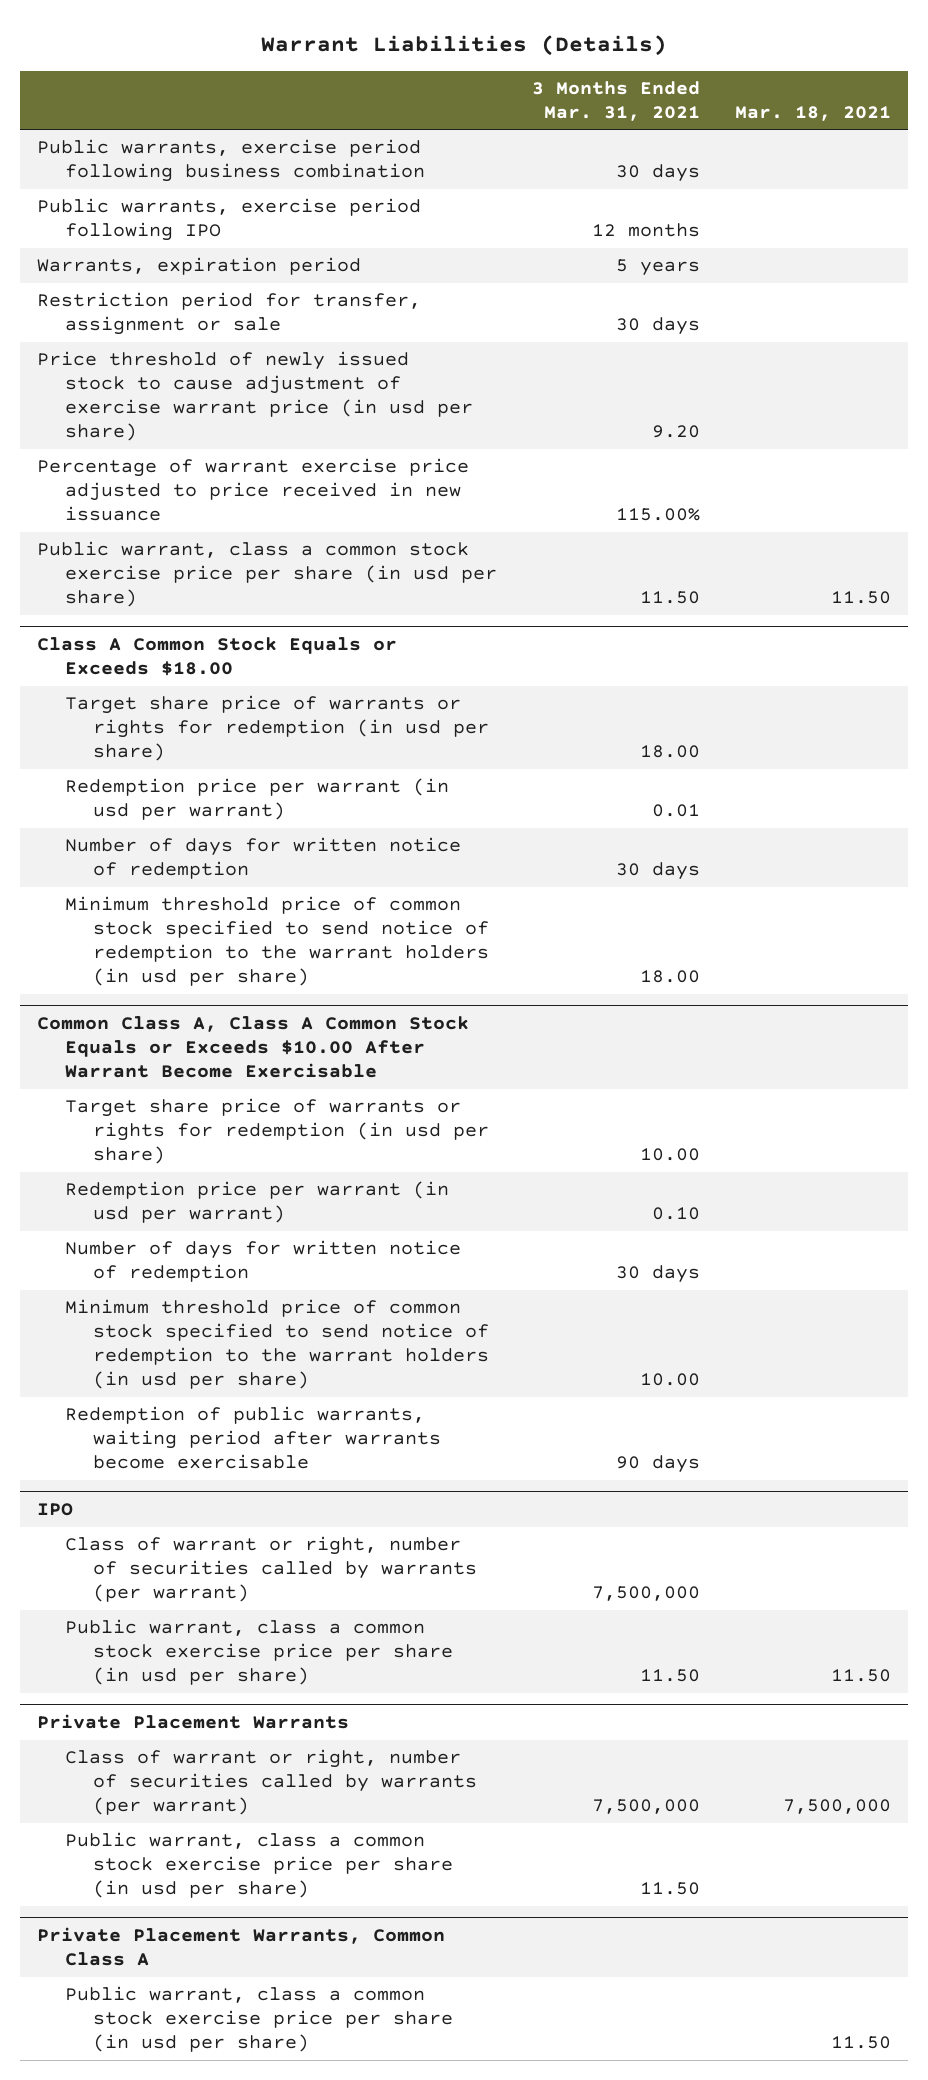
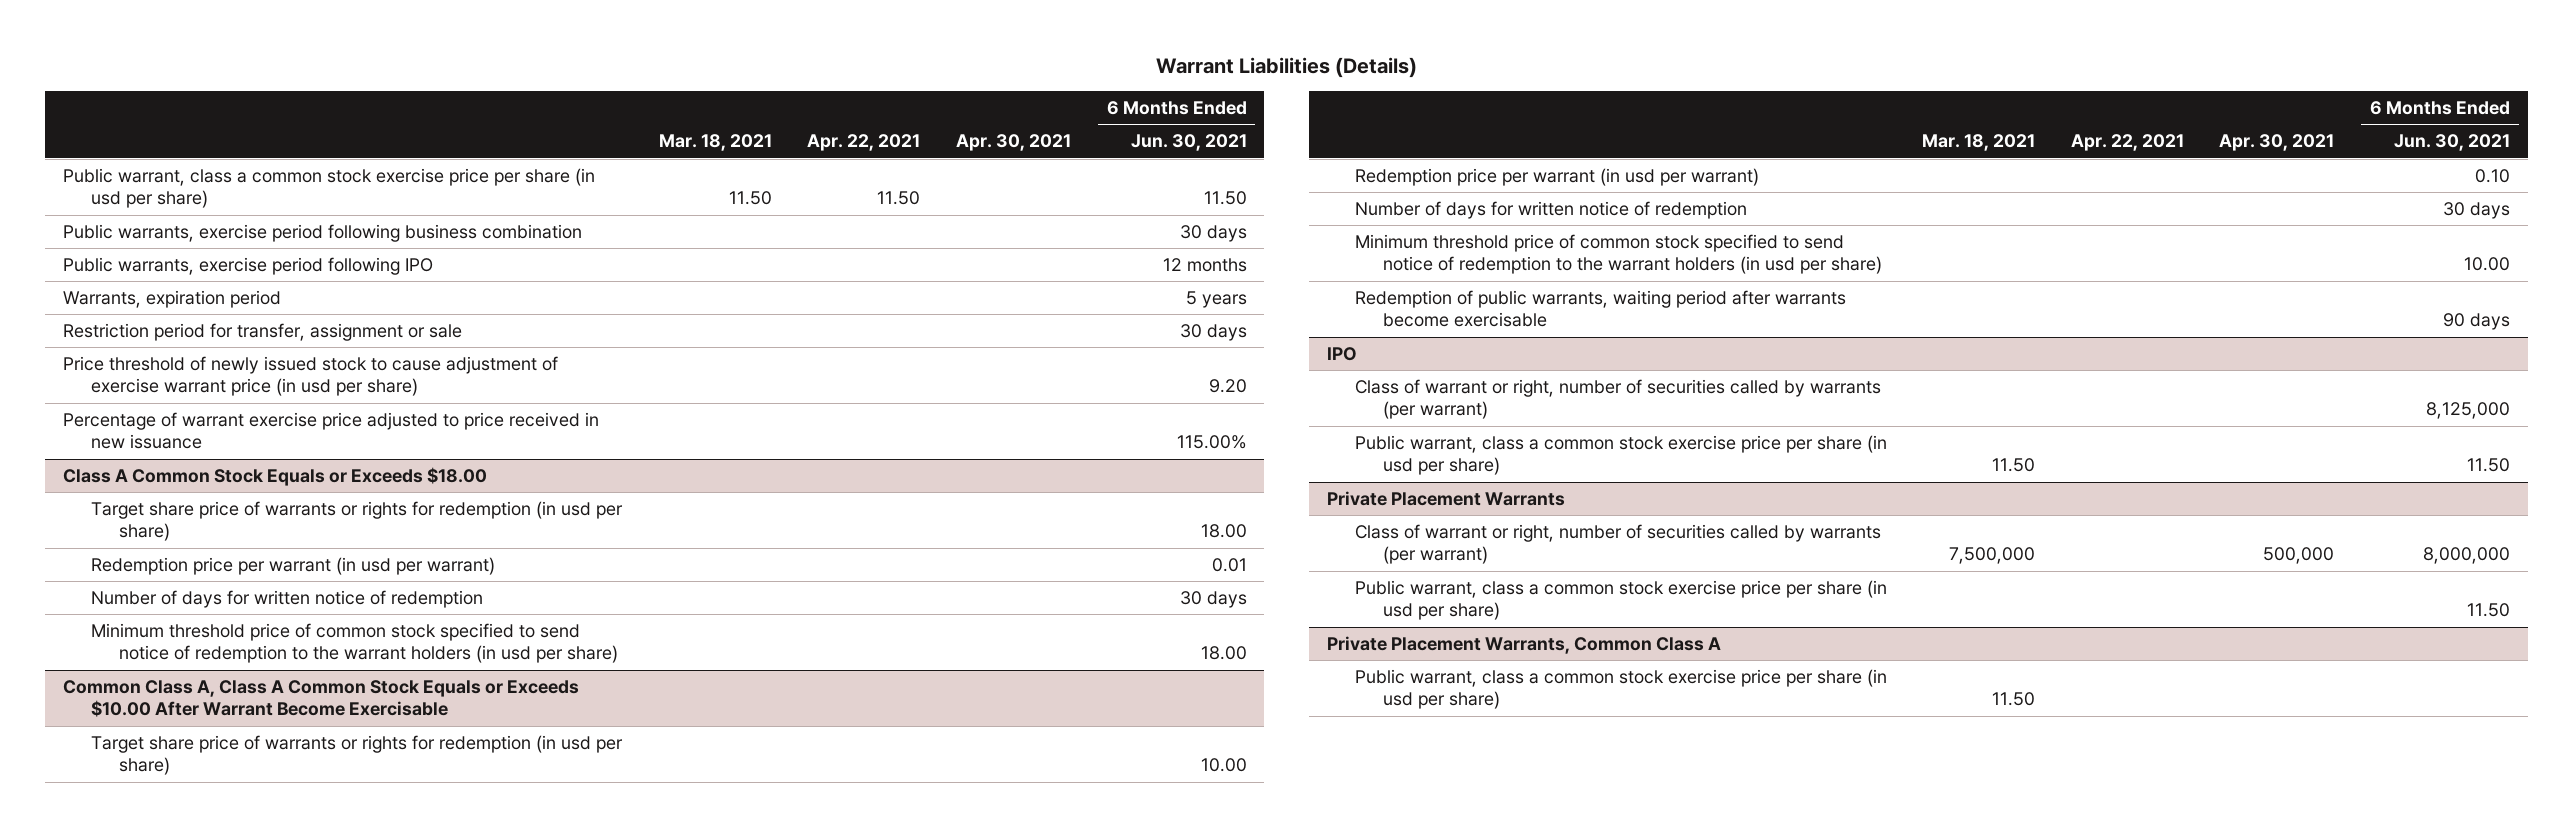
- | 3 Months Ended Mar. 31, 2021 | Mar. 18, 2021
+ | Mar. 18, 2021 | Apr. 22, 2021 | Apr. 30, 2021 | 6 Months Ended Jun. 30, 2021
moved up: Public warrant, class a common stock exercise price per share (in usd per share) | 11.50 | 11.50 | | 11.50

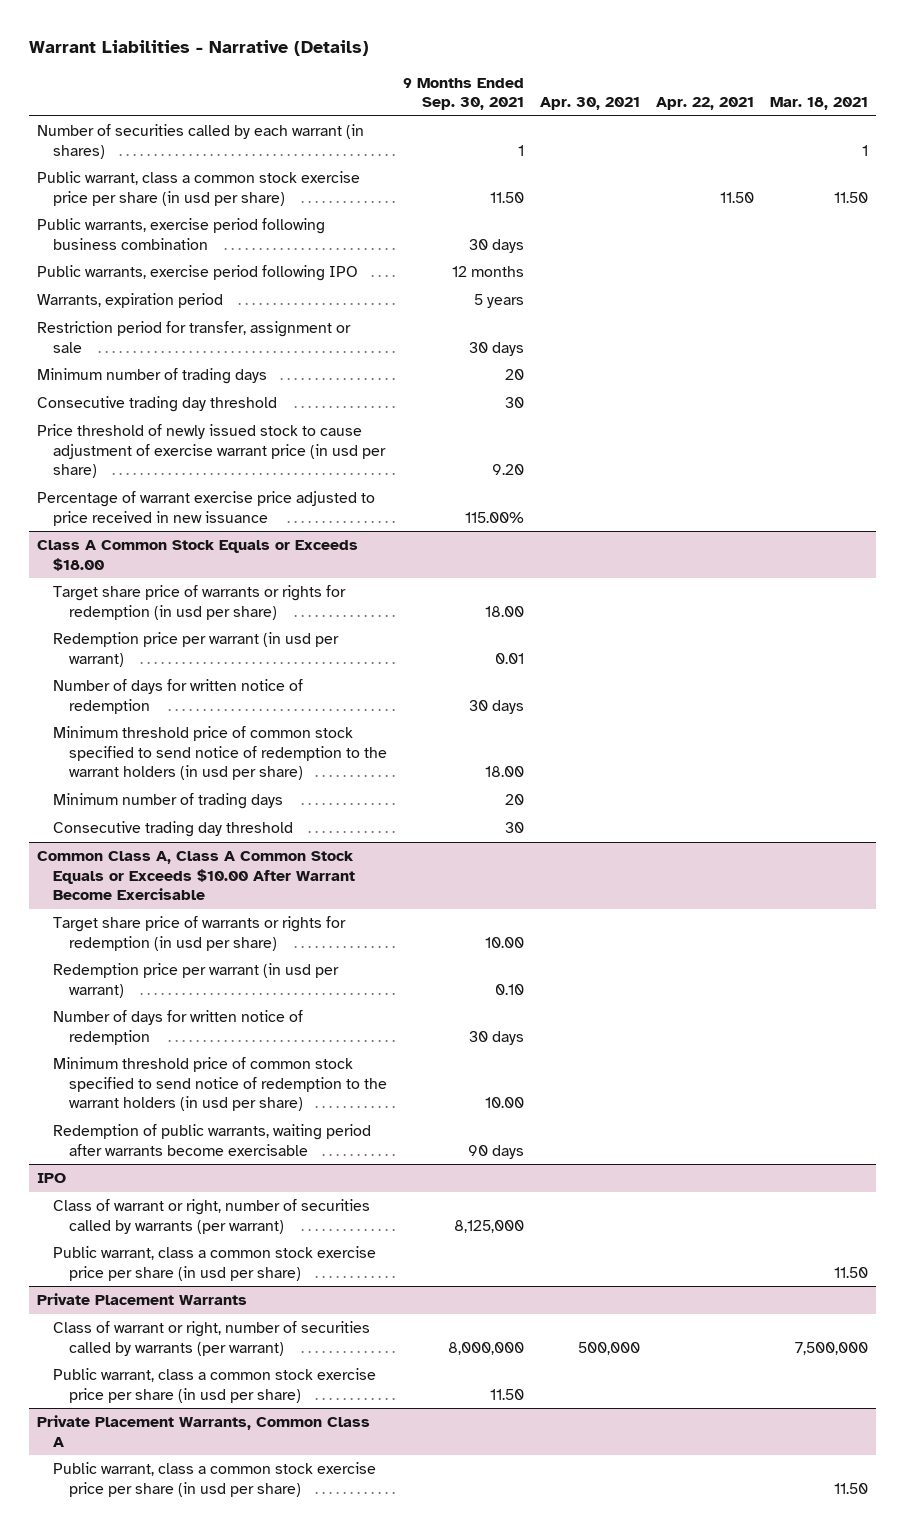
- Warrant Liabilities (Details)
+ Warrant Liabilities - Narrative (Details)
- | Mar. 18, 2021 | Apr. 22, 2021 | Apr. 30, 2021 | 6 Months Ended Jun. 30, 2021
+ | 9 Months Ended Sep. 30, 2021 | Apr. 30, 2021 | Apr. 22, 2021 | Mar. 18, 2021
+ Number of securities called by each warrant (in shares) | 1 | | | 1
+ Minimum number of trading days | 20 | | |
+ Consecutive trading day threshold | 30 | | |
@ Class A Common Stock Equals or Exceeds $18.00
+ Minimum number of trading days | 20 | | |
+ Consecutive trading day threshold | 30 | | |

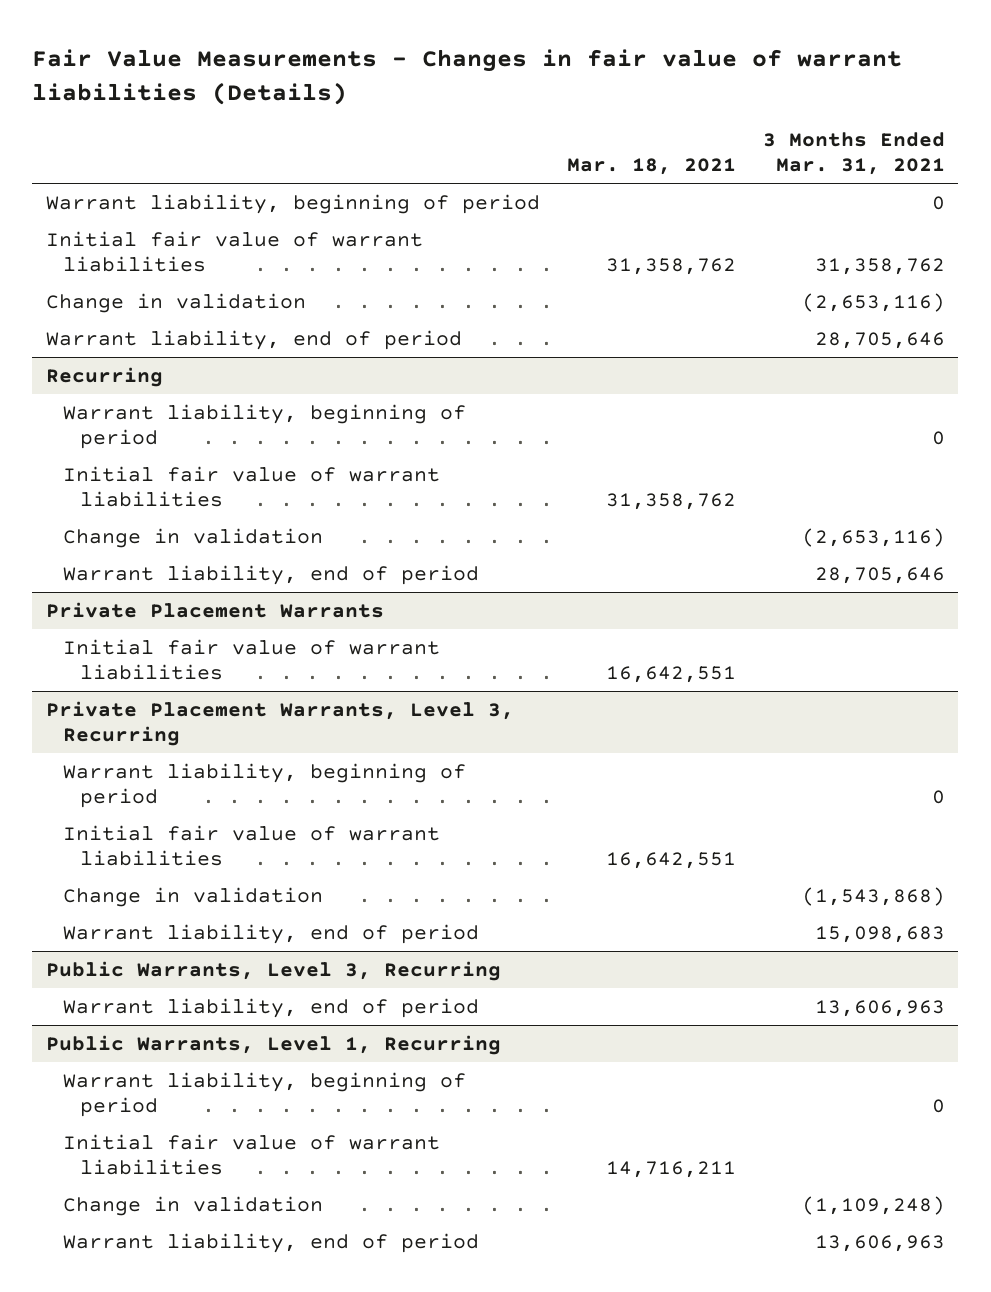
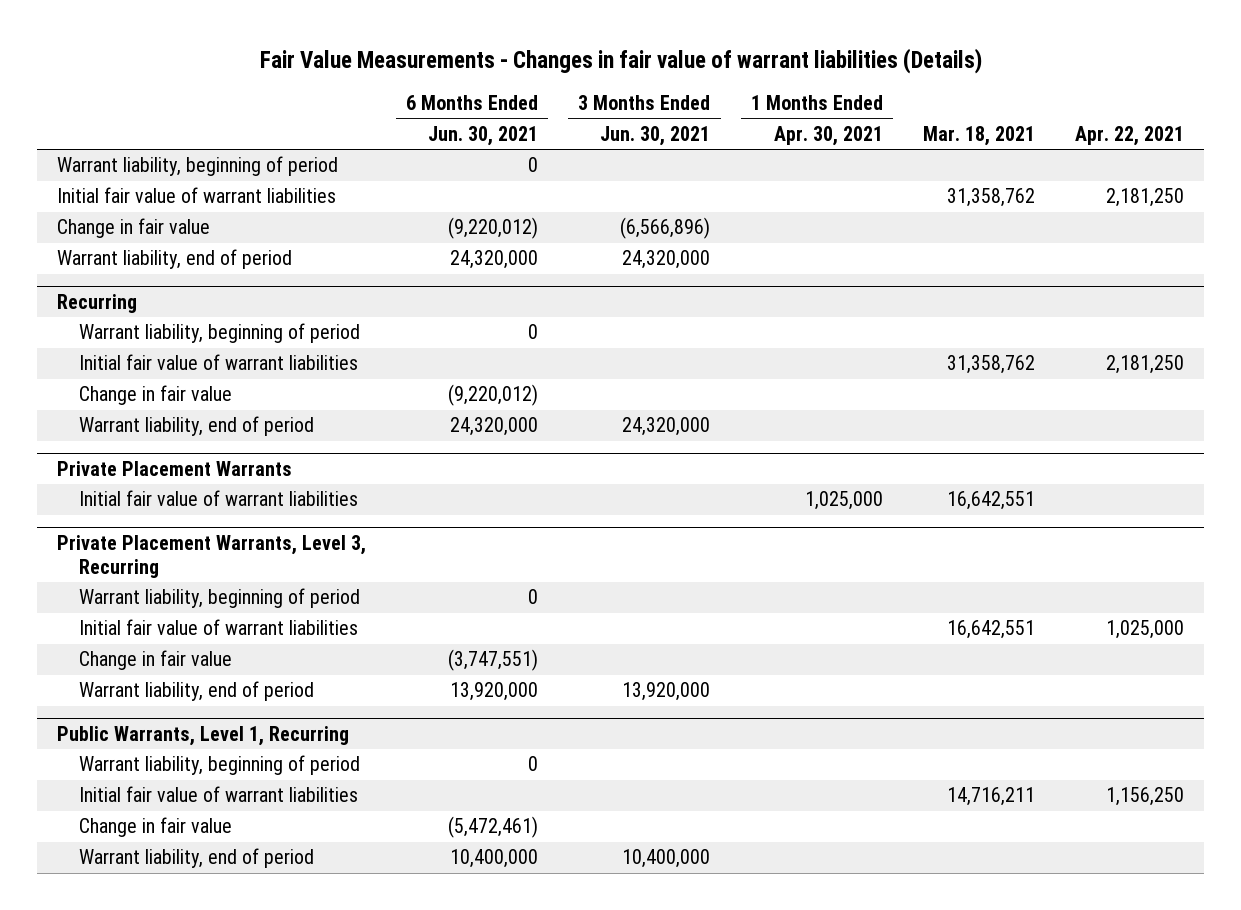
- | Mar. 18, 2021 | 3 Months Ended Mar. 31, 2021
+ | 6 Months Ended Jun. 30, 2021 | 3 Months Ended Jun. 30, 2021 | 1 Months Ended Apr. 30, 2021 | Mar. 18, 2021 | Apr. 22, 2021
- Change in validation | | (2,653,116)
+ Change in fair value | (9,220,012) | (6,566,896) | | |
@ Recurring
- Change in validation | | (2,653,116)
+ Change in fair value | (9,220,012) | | | |
@ Private Placement Warrants, Level 3, Recurring
- Change in validation | | (1,543,868)
+ Change in fair value | (3,747,551) | | | |
- Public Warrants, Level 3, Recurring
- Warrant liability, end of period | | 13,606,963
@ Public Warrants, Level 1, Recurring
- Change in validation | | (1,109,248)
+ Change in fair value | (5,472,461) | | | |

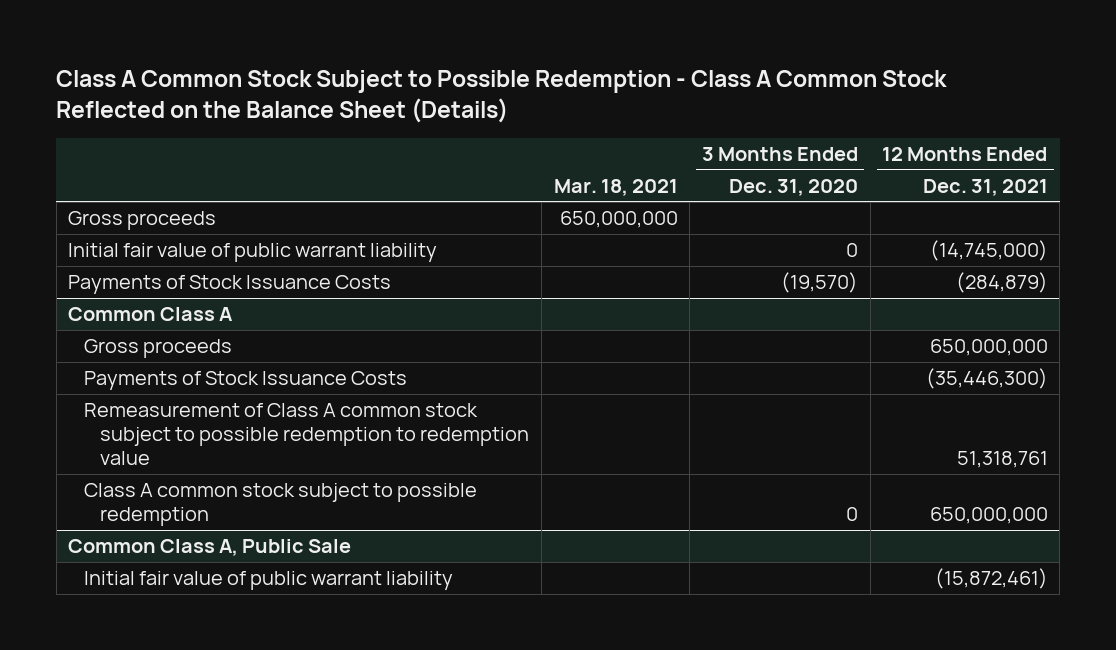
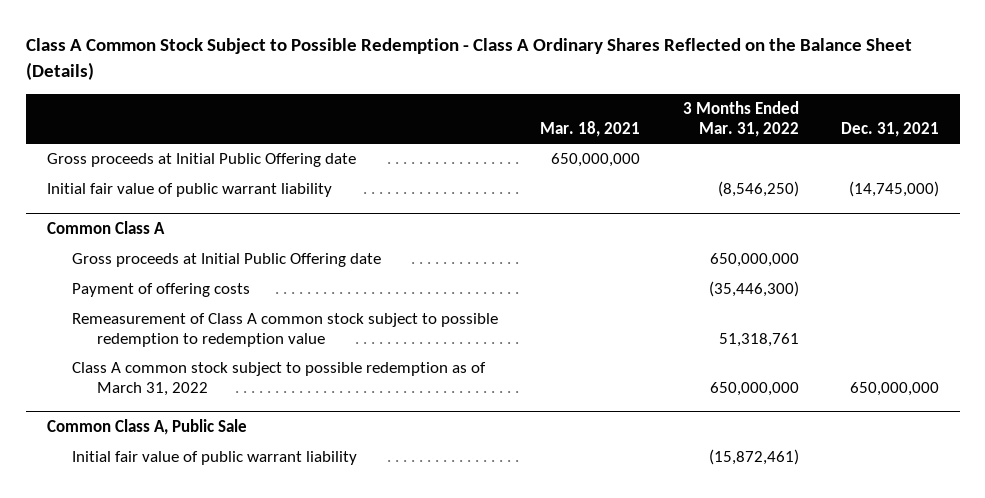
- Class A Common Stock Subject to Possible Redemption - Class A Common Stock Reflected on the Balance Sheet (Details)
+ Class A Common Stock Subject to Possible Redemption - Class A Ordinary Shares Reflected on the Balance Sheet (Details)
- | Mar. 18, 2021 | 3 Months Ended Dec. 31, 2020 | 12 Months Ended Dec. 31, 2021
+ | Mar. 18, 2021 | 3 Months Ended Mar. 31, 2022 | Dec. 31, 2021
- Gross proceeds | 650,000,000 | |
+ Gross proceeds at Initial Public Offering date | 650,000,000 | |
- Payments of Stock Issuance Costs | | (19,570) | (284,879)
@ Common Class A
- Gross proceeds | | | 650,000,000
- Payments of Stock Issuance Costs | | | (35,446,300)
+ Gross proceeds at Initial Public Offering date | | 650,000,000 |
+ Payment of offering costs | | (35,446,300) |
- Class A common stock subject to possible redemption | | 0 | 650,000,000
+ Class A common stock subject to possible redemption as of March 31, 2022 | | 650,000,000 | 650,000,000

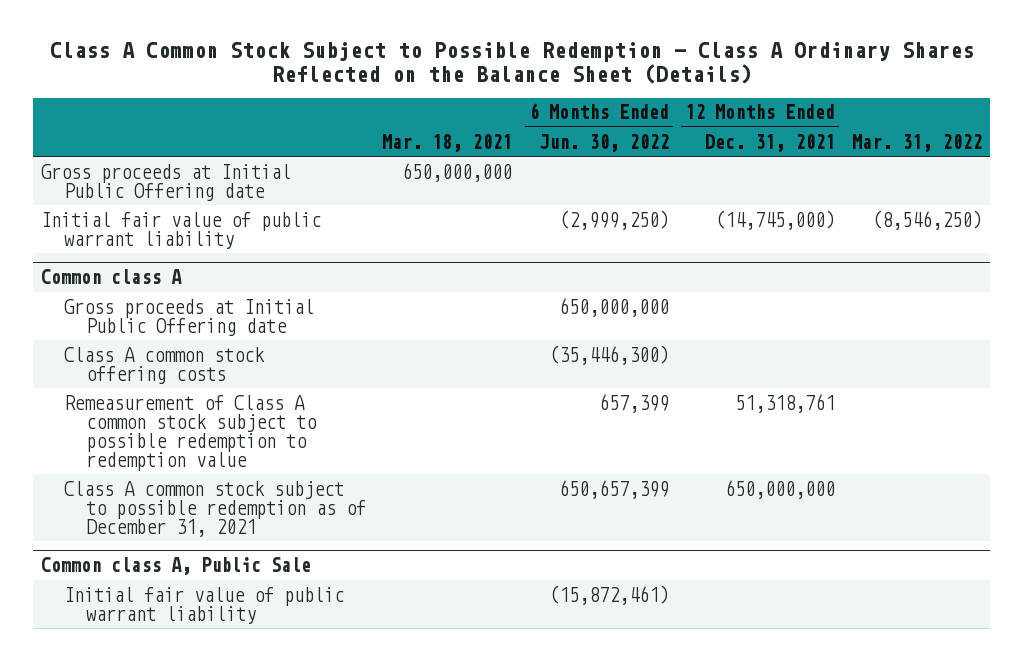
- | Mar. 18, 2021 | 3 Months Ended Mar. 31, 2022 | Dec. 31, 2021
+ | Mar. 18, 2021 | 6 Months Ended Jun. 30, 2022 | 12 Months Ended Dec. 31, 2021 | Mar. 31, 2022
- Common Class A
+ Common class A
- Payment of offering costs | | (35,446,300) |
+ Class A common stock offering costs | | (35,446,300) | |
- Class A common stock subject to possible redemption as of March 31, 2022 | | 650,000,000 | 650,000,000
- Common Class A, Public Sale
+ Class A common stock subject to possible redemption as of December 31, 2021 | | 650,657,399 | 650,000,000 |
+ Common class A, Public Sale

